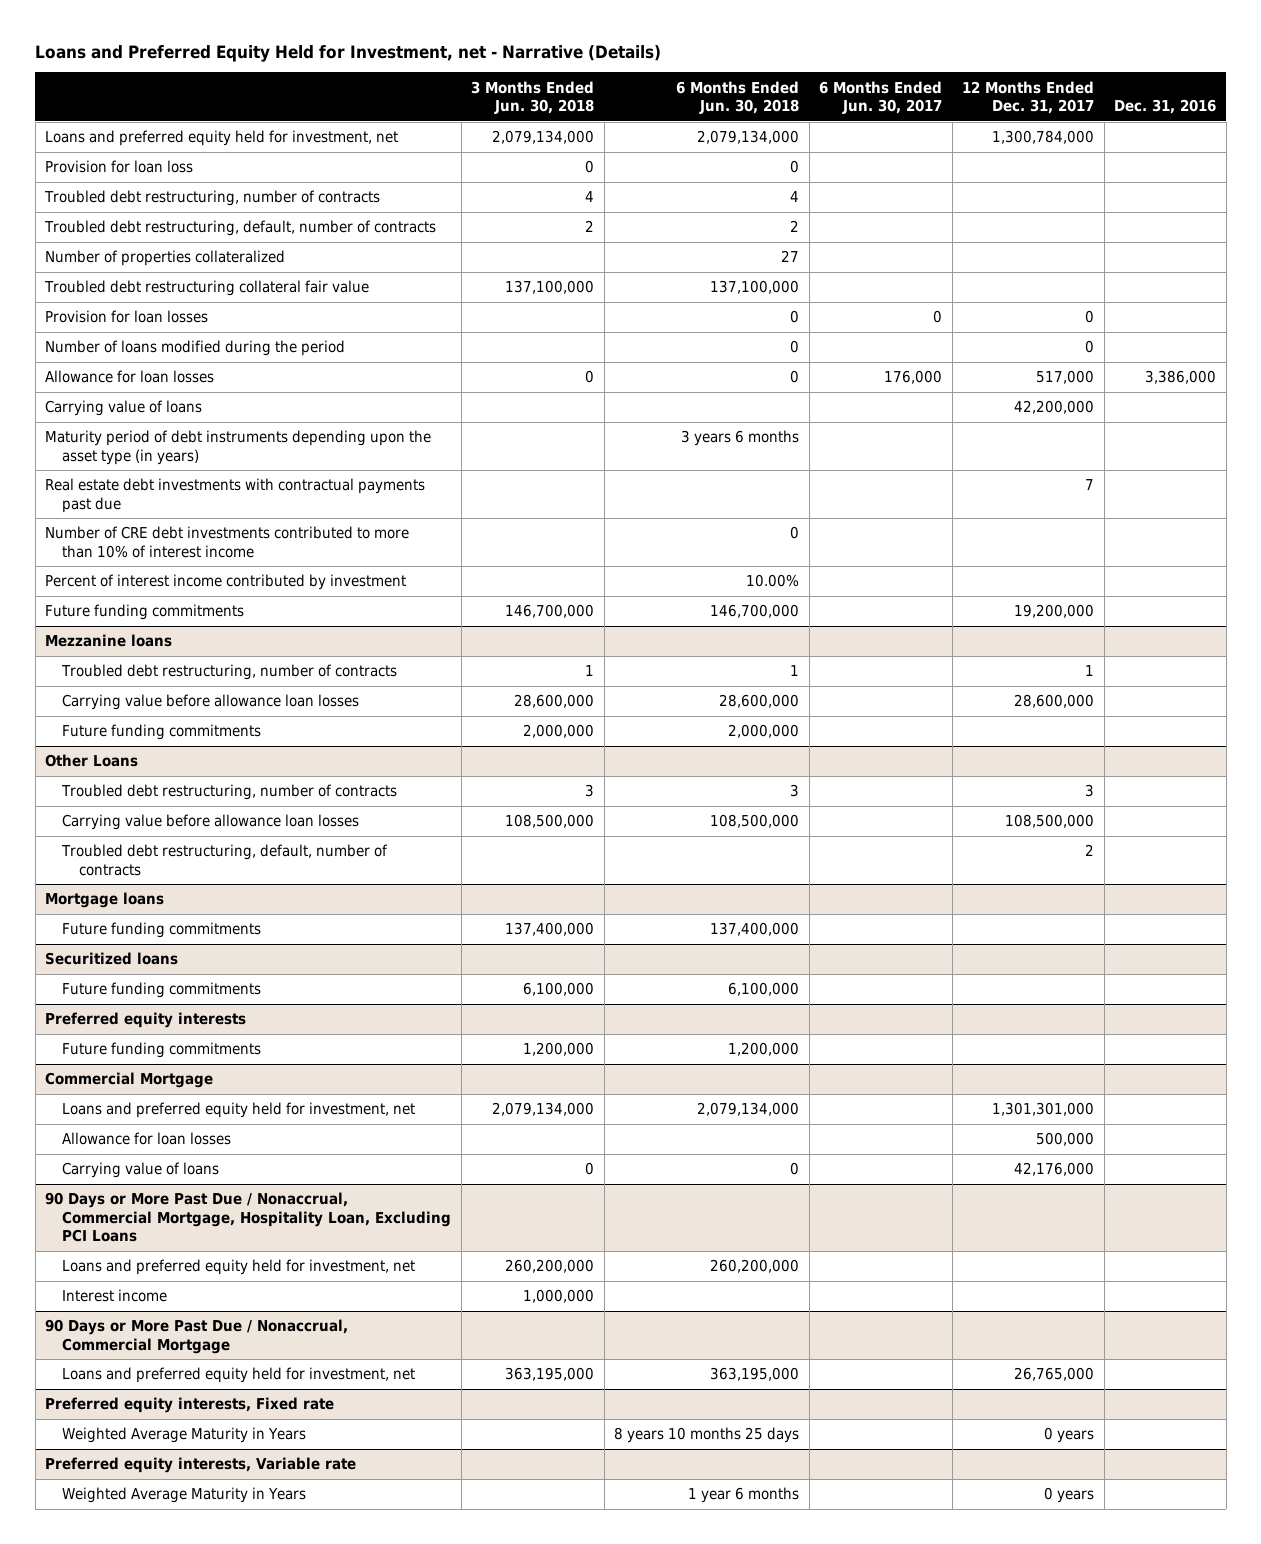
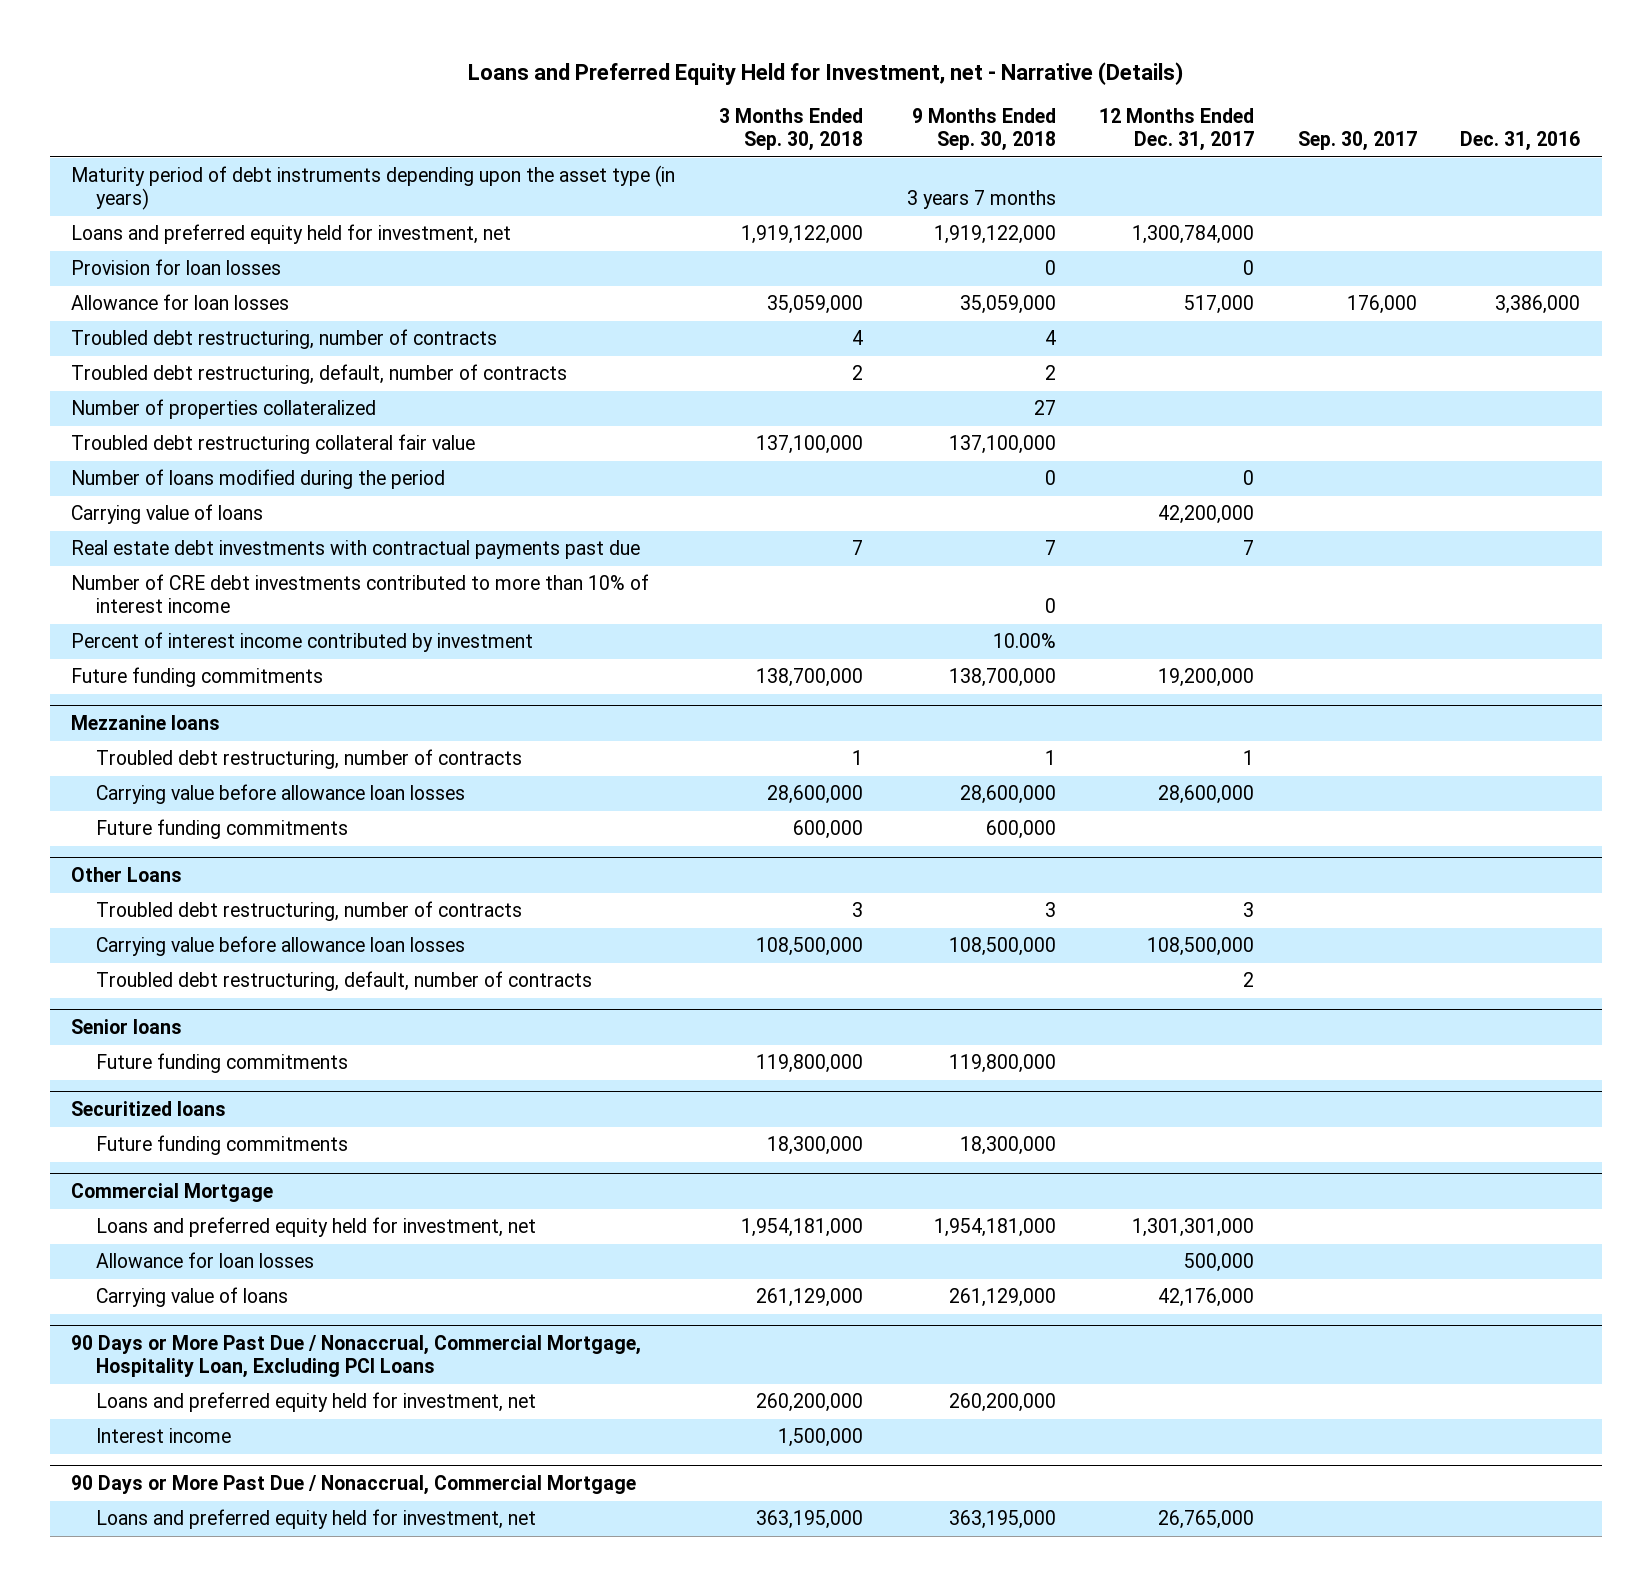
- | 3 Months Ended Jun. 30, 2018 | 6 Months Ended Jun. 30, 2018 | 6 Months Ended Jun. 30, 2017 | 12 Months Ended Dec. 31, 2017 | Dec. 31, 2016
+ | 3 Months Ended Sep. 30, 2018 | 9 Months Ended Sep. 30, 2018 | 12 Months Ended Dec. 31, 2017 | Sep. 30, 2017 | Dec. 31, 2016
moved up: Maturity period of debt instruments depending upon the asset type (in years) | | 3 years 7 months | | |
- Provision for loan loss | 0 | 0 | | |
moved up: Provision for loan losses | | 0 | 0 | |
moved up: Allowance for loan losses | 35,059,000 | 35,059,000 | 517,000 | 176,000 | 3,386,000
- Mortgage loans
+ Senior loans
- Preferred equity interests
- Future funding commitments | 1,200,000 | 1,200,000 | | |
- Preferred equity interests, Fixed rate
- Weighted Average Maturity in Years | | 8 years 10 months 25 days | | 0 years |
- Preferred equity interests, Variable rate
- Weighted Average Maturity in Years | | 1 year 6 months | | 0 years |

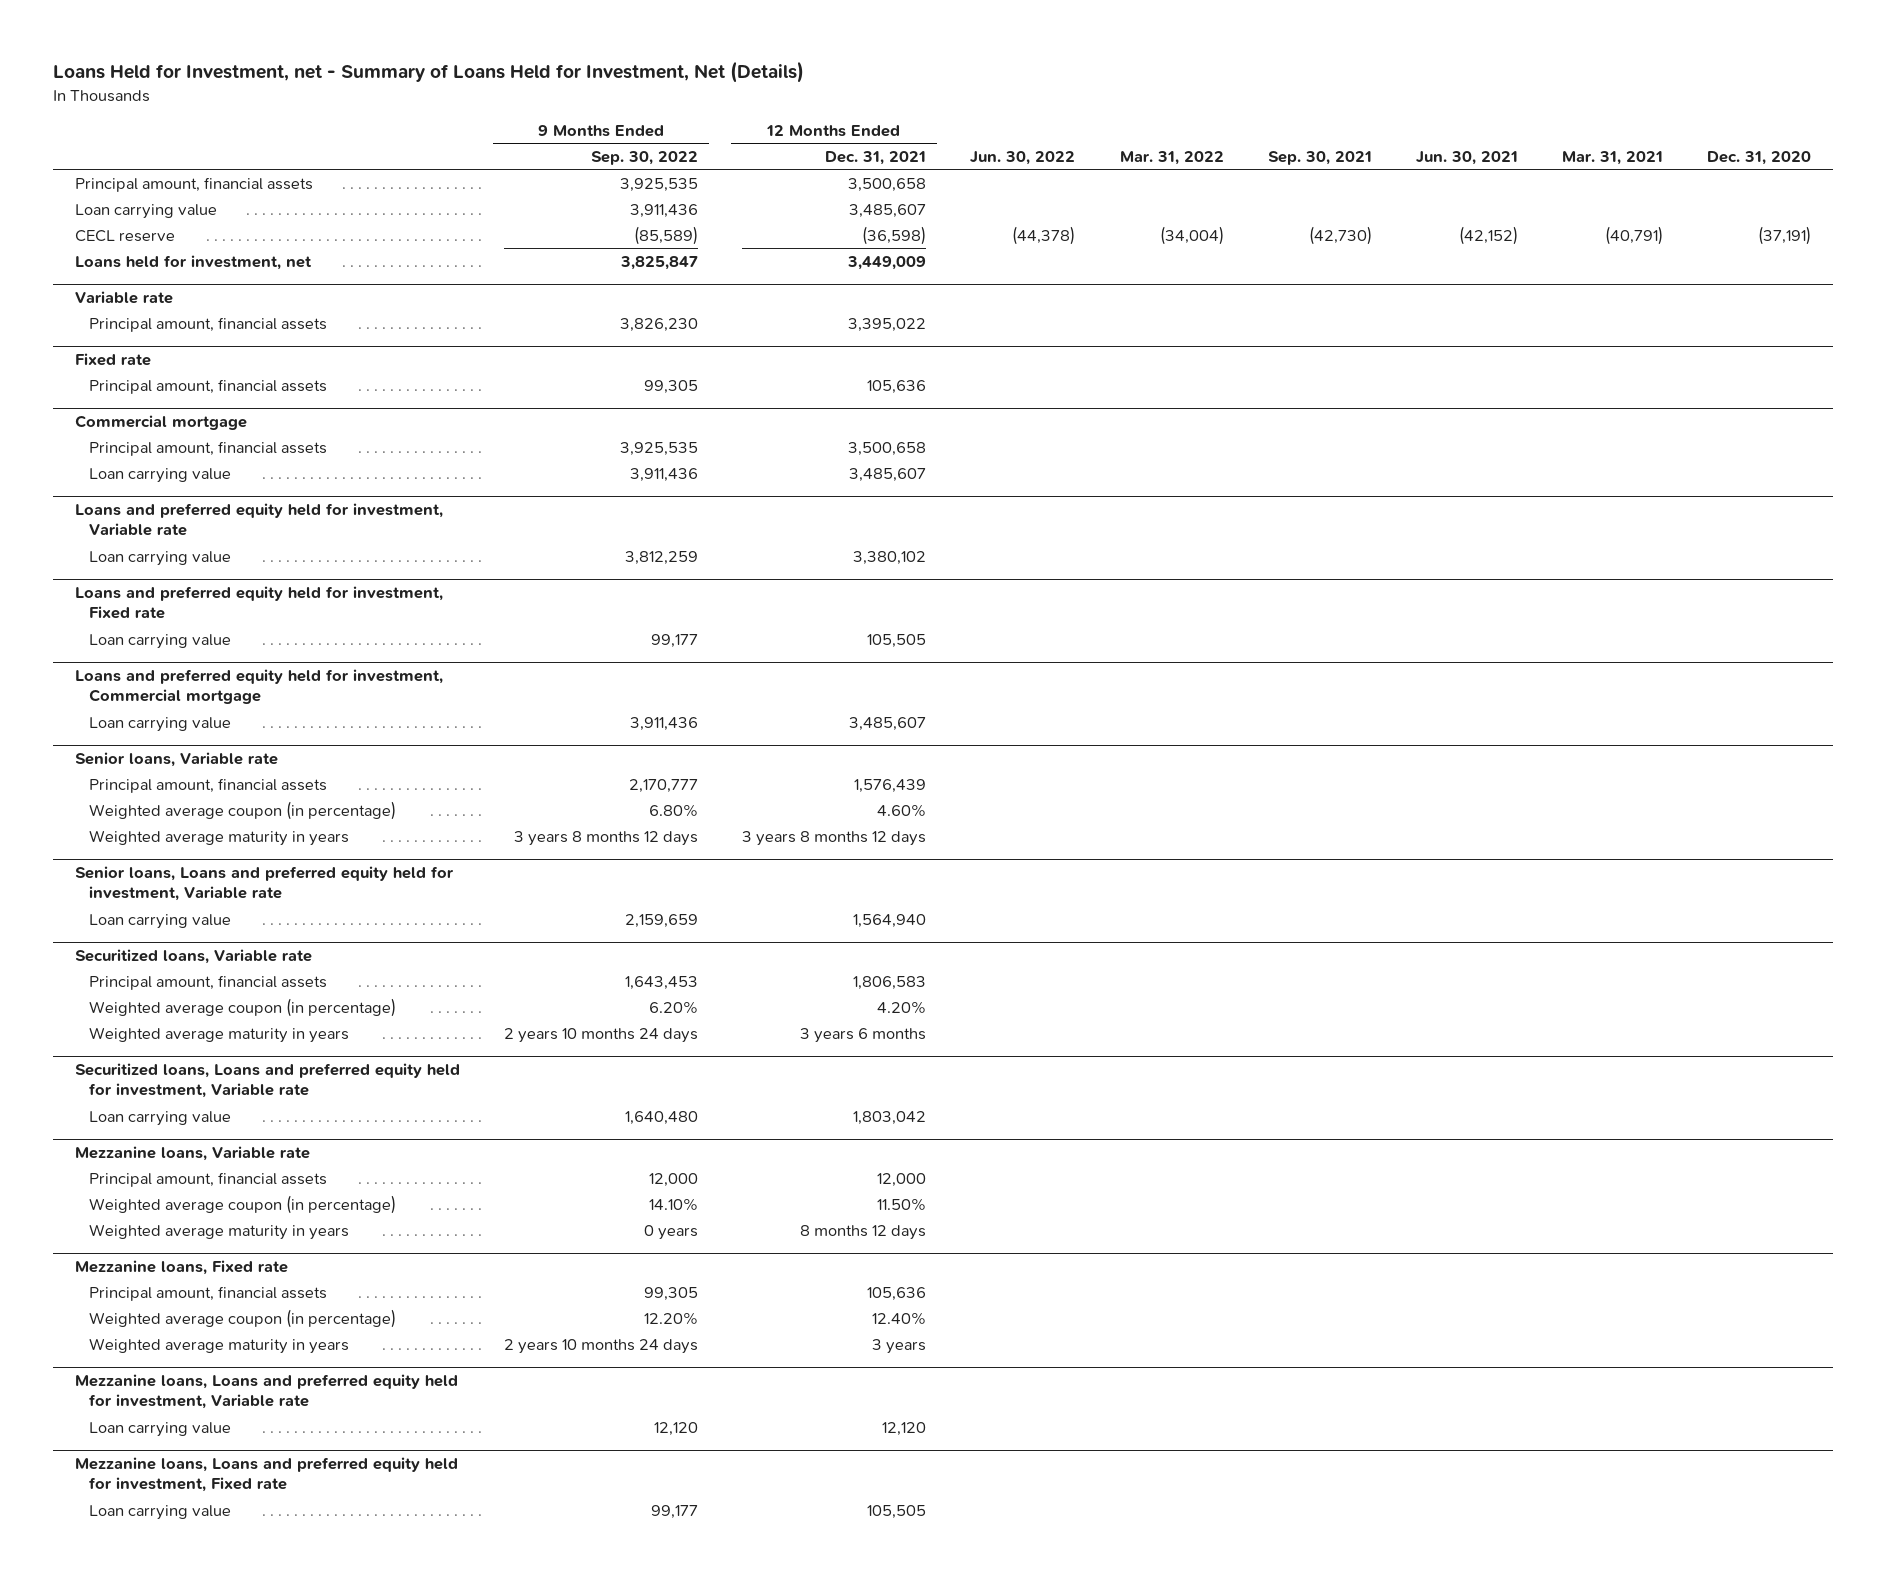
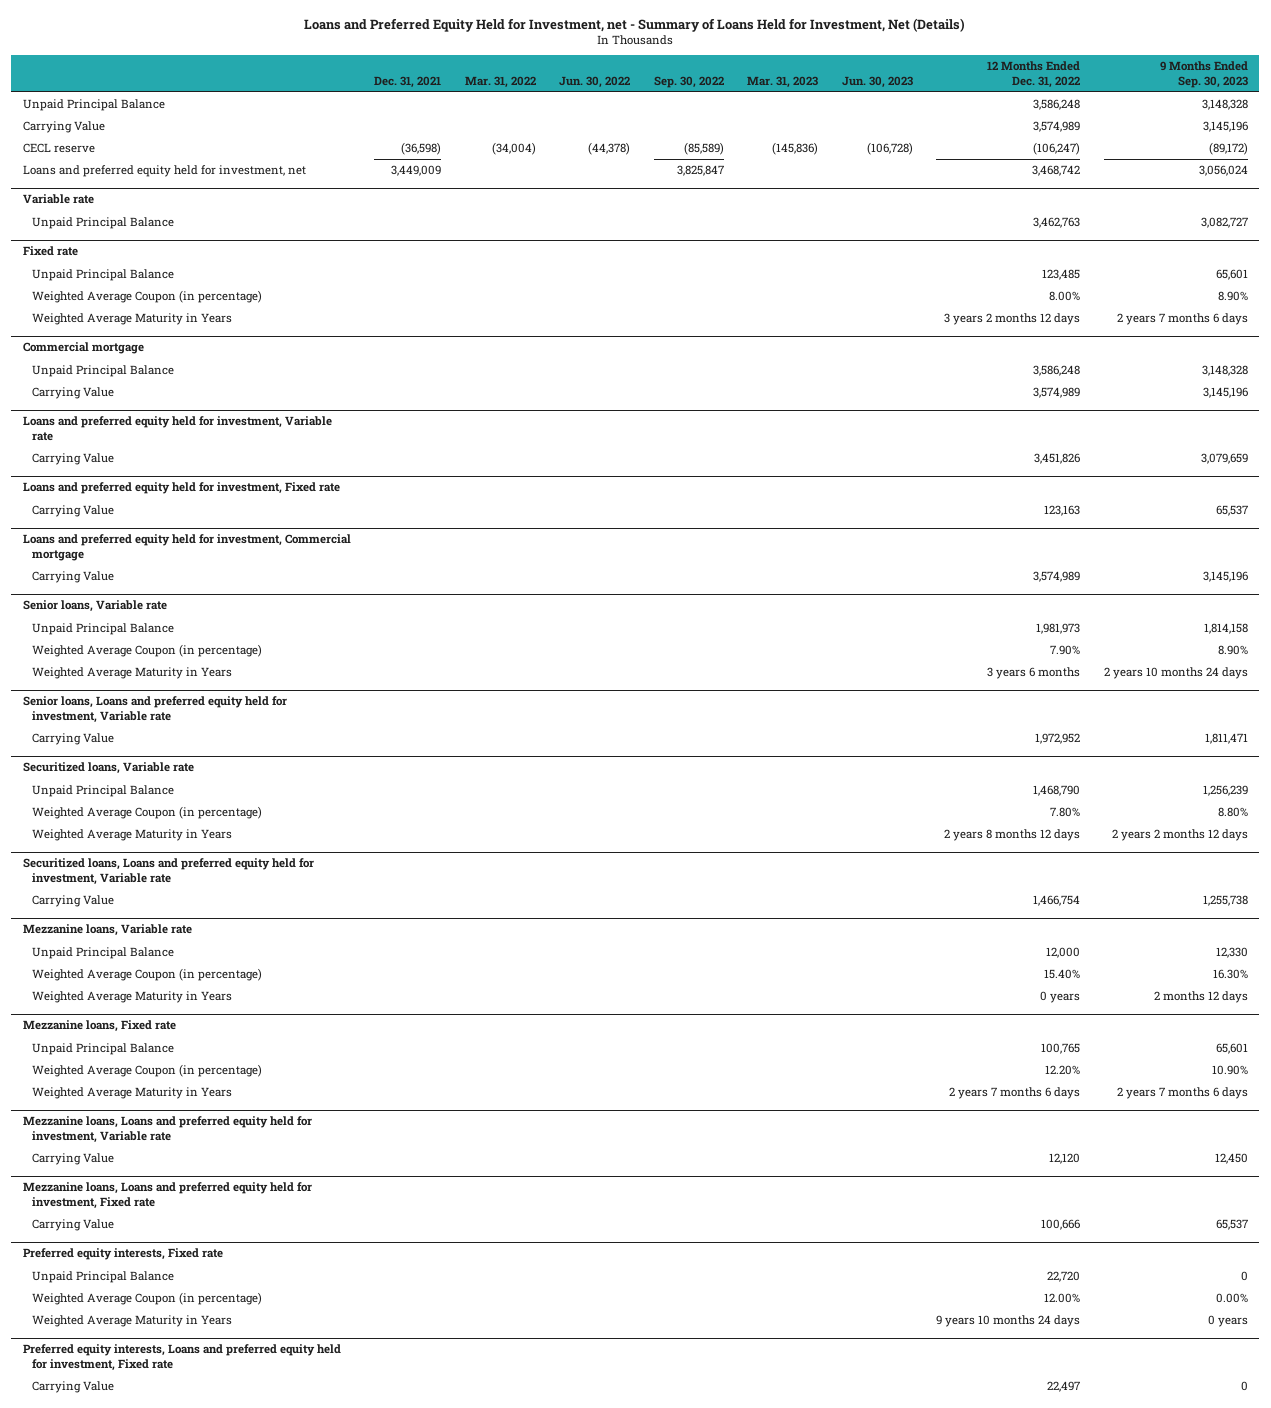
- Loans Held for Investment, net - Summary of Loans Held for Investment, Net (Details)
+ Loans and Preferred Equity Held for Investment, net - Summary of Loans Held for Investment, Net (Details)
- | 9 Months Ended Sep. 30, 2022 | 12 Months Ended Dec. 31, 2021 | Jun. 30, 2022 | Mar. 31, 2022 | Sep. 30, 2021 | Jun. 30, 2021 | Mar. 31, 2021 | Dec. 31, 2020
+ | Dec. 31, 2021 | Mar. 31, 2022 | Jun. 30, 2022 | Sep. 30, 2022 | Mar. 31, 2023 | Jun. 30, 2023 | 12 Months Ended Dec. 31, 2022 | 9 Months Ended Sep. 30, 2023
- Principal amount, financial assets | 3,925,535 | 3,500,658 | | | | | |
- Loan carrying value | 3,911,436 | 3,485,607 | | | | | |
+ Unpaid Principal Balance | | | | | | | 3,586,248 | 3,148,328
+ Carrying Value | | | | | | | 3,574,989 | 3,145,196
- Loans held for investment, net | 3,825,847 | 3,449,009 | | | | | |
+ Loans and preferred equity held for investment, net | 3,449,009 | | | 3,825,847 | | | 3,468,742 | 3,056,024
@ Variable rate
- Principal amount, financial assets | 3,826,230 | 3,395,022 | | | | | |
+ Unpaid Principal Balance | | | | | | | 3,462,763 | 3,082,727
@ Fixed rate
- Principal amount, financial assets | 99,305 | 105,636 | | | | | |
+ Unpaid Principal Balance | | | | | | | 123,485 | 65,601
+ Weighted Average Coupon (in percentage) | | | | | | | 8.00% | 8.90%
+ Weighted Average Maturity in Years | | | | | | | 3 years 2 months 12 days | 2 years 7 months 6 days
@ Commercial mortgage
- Principal amount, financial assets | 3,925,535 | 3,500,658 | | | | | |
- Loan carrying value | 3,911,436 | 3,485,607 | | | | | |
+ Unpaid Principal Balance | | | | | | | 3,586,248 | 3,148,328
+ Carrying Value | | | | | | | 3,574,989 | 3,145,196
@ Loans and preferred equity held for investment, Variable rate
- Loan carrying value | 3,812,259 | 3,380,102 | | | | | |
+ Carrying Value | | | | | | | 3,451,826 | 3,079,659
@ Loans and preferred equity held for investment, Fixed rate
- Loan carrying value | 99,177 | 105,505 | | | | | |
+ Carrying Value | | | | | | | 123,163 | 65,537
@ Loans and preferred equity held for investment, Commercial mortgage
- Loan carrying value | 3,911,436 | 3,485,607 | | | | | |
+ Carrying Value | | | | | | | 3,574,989 | 3,145,196
@ Senior loans, Variable rate
- Principal amount, financial assets | 2,170,777 | 1,576,439 | | | | | |
- Weighted average coupon (in percentage) | 6.80% | 4.60% | | | | | |
- Weighted average maturity in years | 3 years 8 months 12 days | 3 years 8 months 12 days | | | | | |
+ Unpaid Principal Balance | | | | | | | 1,981,973 | 1,814,158
+ Weighted Average Coupon (in percentage) | | | | | | | 7.90% | 8.90%
+ Weighted Average Maturity in Years | | | | | | | 3 years 6 months | 2 years 10 months 24 days
@ Senior loans, Loans and preferred equity held for investment, Variable rate
- Loan carrying value | 2,159,659 | 1,564,940 | | | | | |
+ Carrying Value | | | | | | | 1,972,952 | 1,811,471
@ Securitized loans, Variable rate
- Principal amount, financial assets | 1,643,453 | 1,806,583 | | | | | |
- Weighted average coupon (in percentage) | 6.20% | 4.20% | | | | | |
- Weighted average maturity in years | 2 years 10 months 24 days | 3 years 6 months | | | | | |
+ Unpaid Principal Balance | | | | | | | 1,468,790 | 1,256,239
+ Weighted Average Coupon (in percentage) | | | | | | | 7.80% | 8.80%
+ Weighted Average Maturity in Years | | | | | | | 2 years 8 months 12 days | 2 years 2 months 12 days
@ Securitized loans, Loans and preferred equity held for investment, Variable rate
- Loan carrying value | 1,640,480 | 1,803,042 | | | | | |
+ Carrying Value | | | | | | | 1,466,754 | 1,255,738
@ Mezzanine loans, Variable rate
- Principal amount, financial assets | 12,000 | 12,000 | | | | | |
- Weighted average coupon (in percentage) | 14.10% | 11.50% | | | | | |
- Weighted average maturity in years | 0 years | 8 months 12 days | | | | | |
+ Unpaid Principal Balance | | | | | | | 12,000 | 12,330
+ Weighted Average Coupon (in percentage) | | | | | | | 15.40% | 16.30%
+ Weighted Average Maturity in Years | | | | | | | 0 years | 2 months 12 days
@ Mezzanine loans, Fixed rate
- Principal amount, financial assets | 99,305 | 105,636 | | | | | |
- Weighted average coupon (in percentage) | 12.20% | 12.40% | | | | | |
- Weighted average maturity in years | 2 years 10 months 24 days | 3 years | | | | | |
+ Unpaid Principal Balance | | | | | | | 100,765 | 65,601
+ Weighted Average Coupon (in percentage) | | | | | | | 12.20% | 10.90%
+ Weighted Average Maturity in Years | | | | | | | 2 years 7 months 6 days | 2 years 7 months 6 days
@ Mezzanine loans, Loans and preferred equity held for investment, Variable rate
- Loan carrying value | 12,120 | 12,120 | | | | | |
+ Carrying Value | | | | | | | 12,120 | 12,450
@ Mezzanine loans, Loans and preferred equity held for investment, Fixed rate
- Loan carrying value | 99,177 | 105,505 | | | | | |
+ Carrying Value | | | | | | | 100,666 | 65,537
+ Preferred equity interests, Fixed rate
+ Unpaid Principal Balance | | | | | | | 22,720 | 0
+ Weighted Average Coupon (in percentage) | | | | | | | 12.00% | 0.00%
+ Weighted Average Maturity in Years | | | | | | | 9 years 10 months 24 days | 0 years
+ Preferred equity interests, Loans and preferred equity held for investment, Fixed rate
+ Carrying Value | | | | | | | 22,497 | 0

